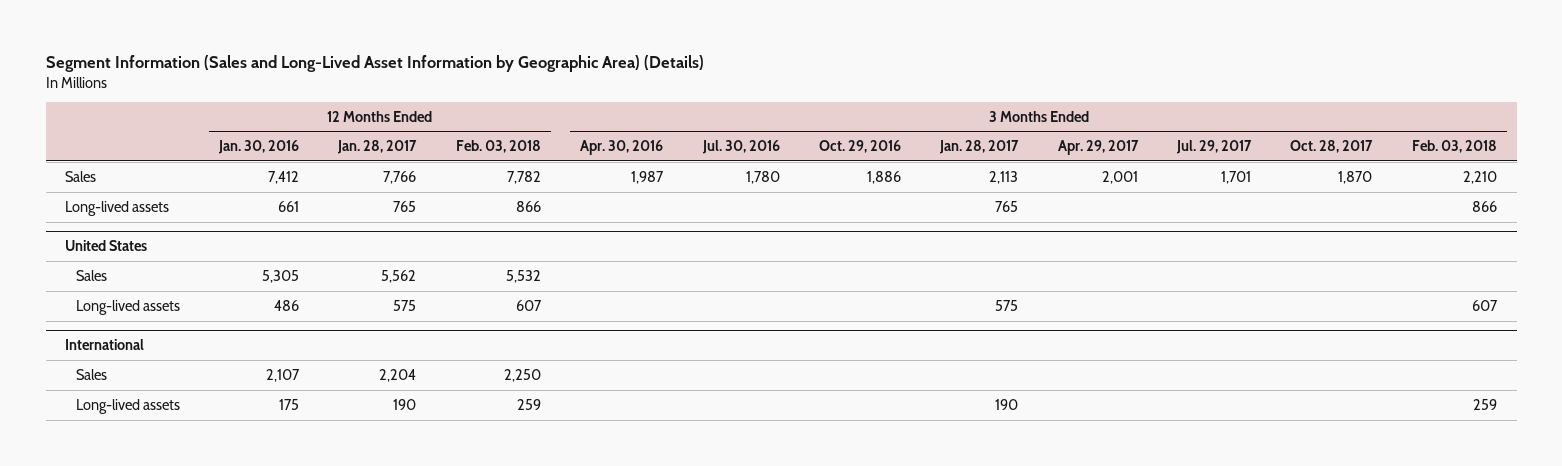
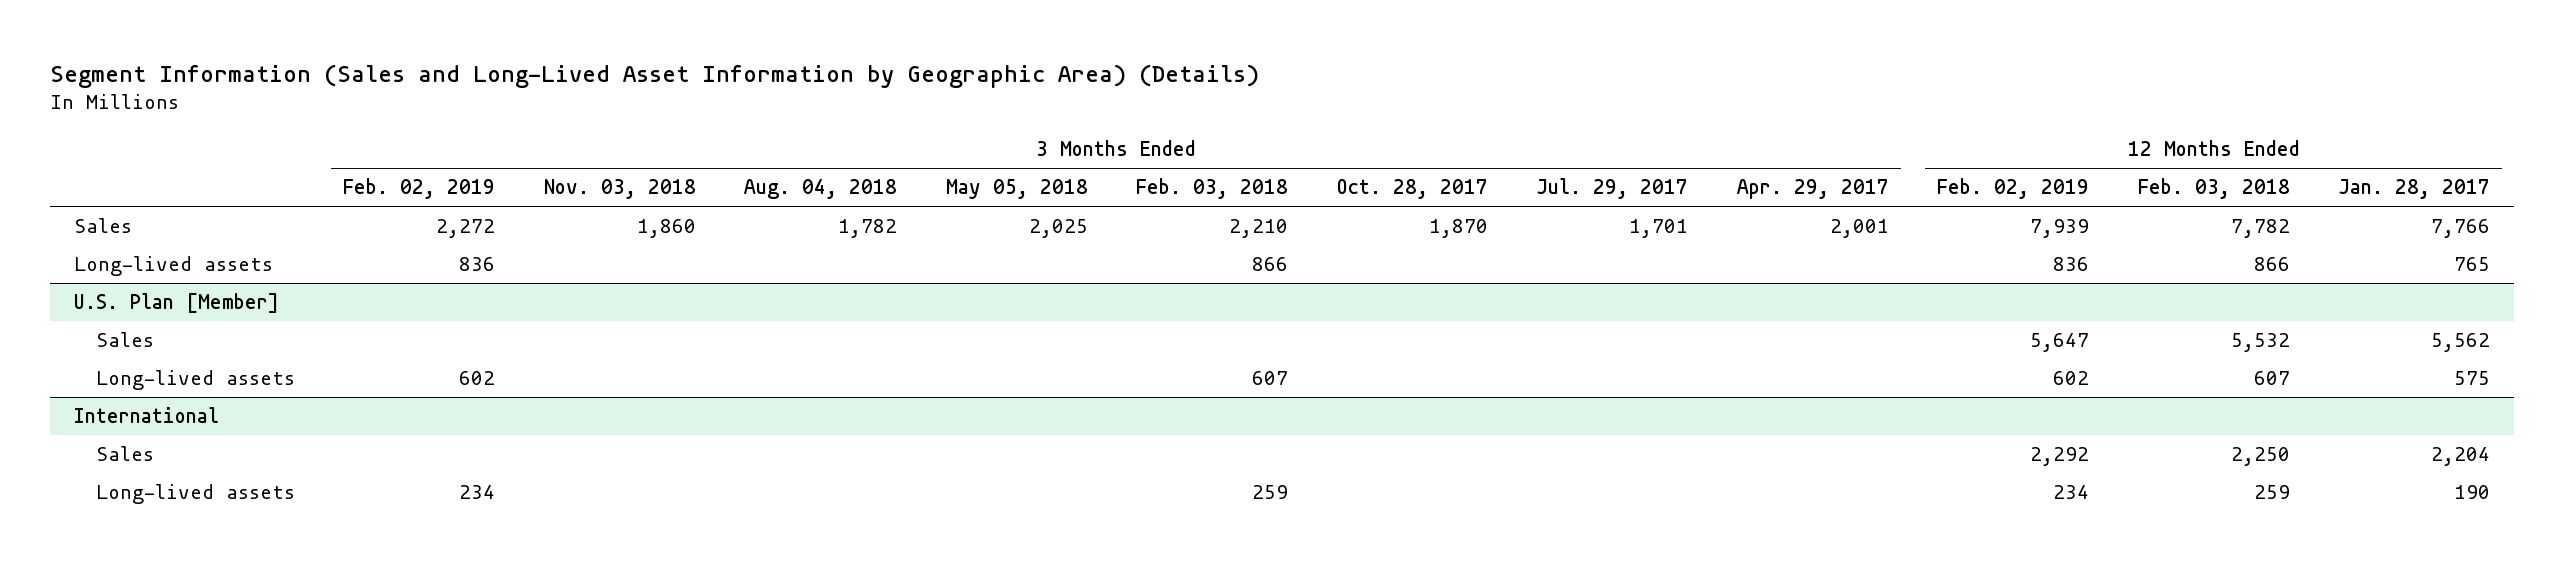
- | 12 Months Ended Jan. 30, 2016 | 12 Months Ended Jan. 28, 2017 | 12 Months Ended Feb. 03, 2018 | 3 Months Ended Apr. 30, 2016 | 3 Months Ended Jul. 30, 2016 | 3 Months Ended Oct. 29, 2016 | 3 Months Ended Jan. 28, 2017 | 3 Months Ended Apr. 29, 2017 | 3 Months Ended Jul. 29, 2017 | 3 Months Ended Oct. 28, 2017 | 3 Months Ended Feb. 03, 2018
+ | 3 Months Ended Feb. 02, 2019 | 3 Months Ended Nov. 03, 2018 | 3 Months Ended Aug. 04, 2018 | 3 Months Ended May 05, 2018 | 3 Months Ended Feb. 03, 2018 | 3 Months Ended Oct. 28, 2017 | 3 Months Ended Jul. 29, 2017 | 3 Months Ended Apr. 29, 2017 | 12 Months Ended Feb. 02, 2019 | 12 Months Ended Feb. 03, 2018 | 12 Months Ended Jan. 28, 2017
- United States
+ U.S. Plan [Member]

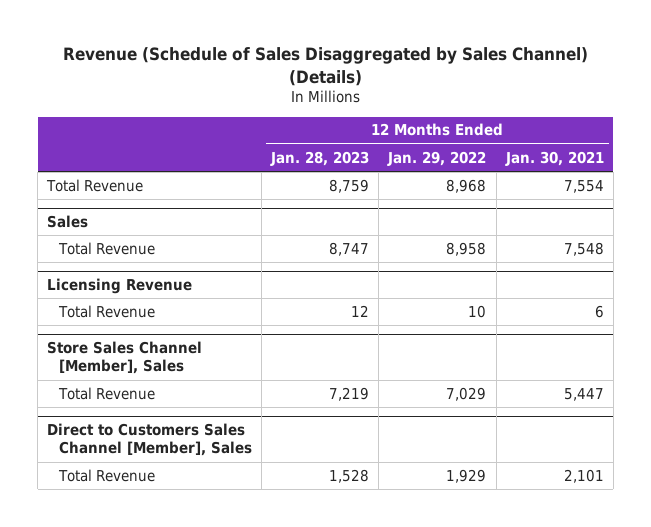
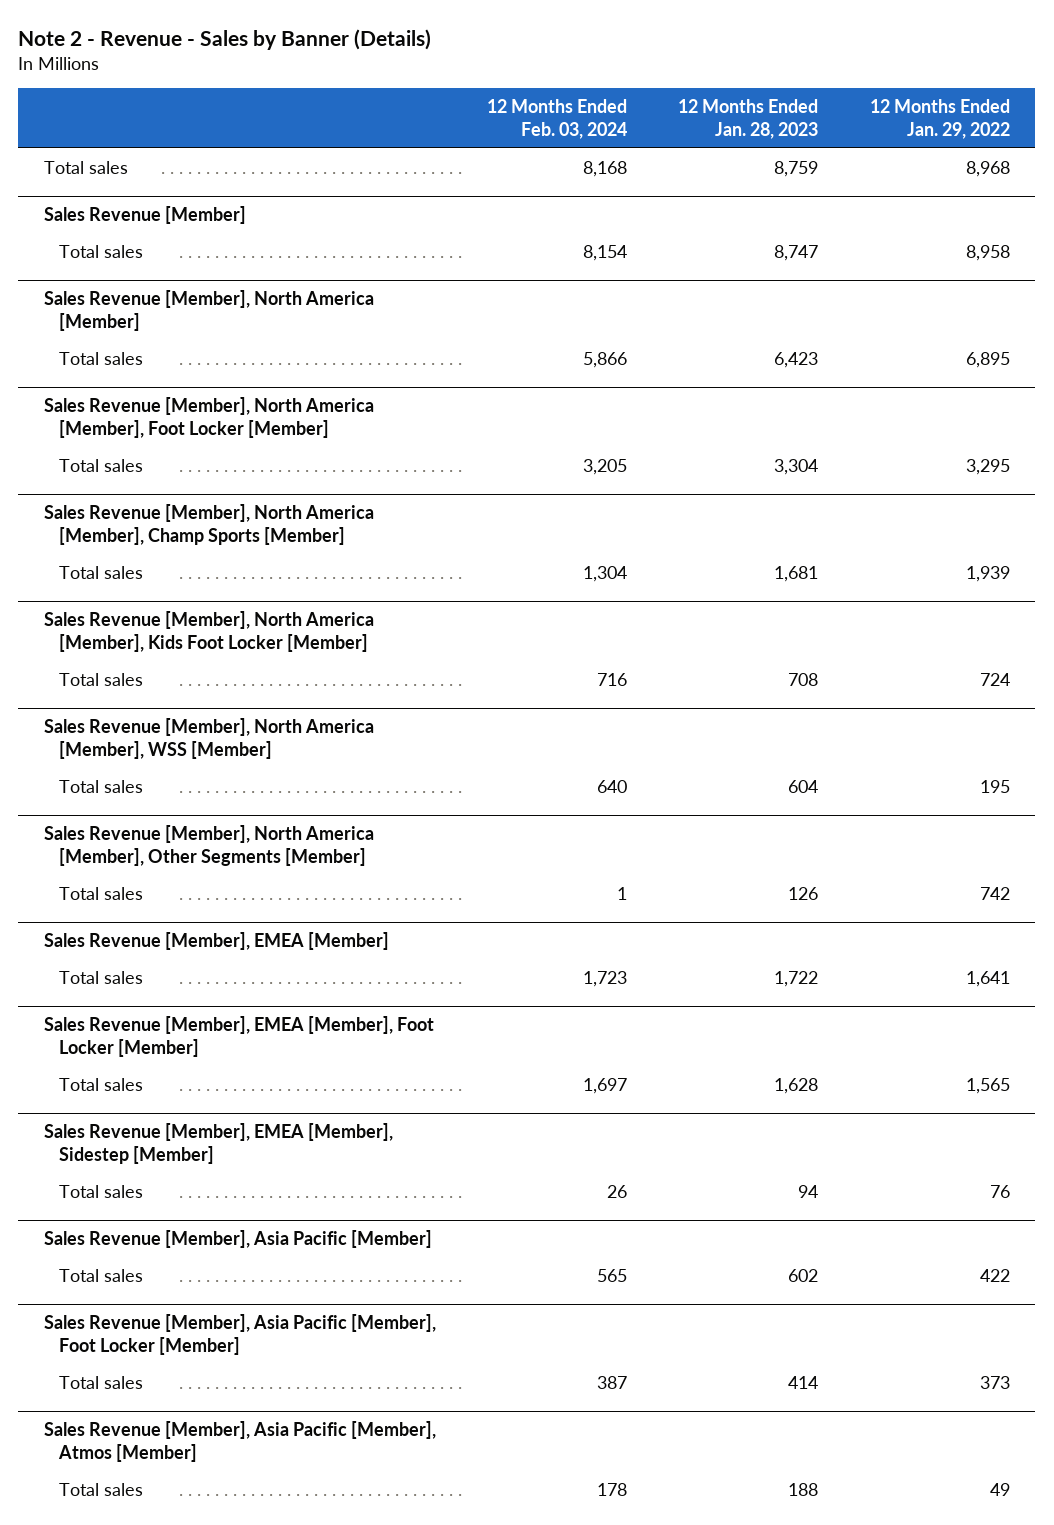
- Revenue (Schedule of Sales Disaggregated by Sales Channel) (Details)
+ Note 2 - Revenue - Sales by Banner (Details)
- | 12 Months Ended Jan. 28, 2023 | 12 Months Ended Jan. 29, 2022 | 12 Months Ended Jan. 30, 2021
+ | 12 Months Ended Feb. 03, 2024 | 12 Months Ended Jan. 28, 2023 | 12 Months Ended Jan. 29, 2022
- Total Revenue | 8,759 | 8,968 | 7,554
- Sales
- Total Revenue | 8,747 | 8,958 | 7,548
- Licensing Revenue
- Total Revenue | 12 | 10 | 6
- Store Sales Channel [Member], Sales
- Total Revenue | 7,219 | 7,029 | 5,447
- Direct to Customers Sales Channel [Member], Sales
- Total Revenue | 1,528 | 1,929 | 2,101
+ Total sales | 8,168 | 8,759 | 8,968
+ Sales Revenue [Member]
+ Total sales | 8,154 | 8,747 | 8,958
+ Sales Revenue [Member], North America [Member]
+ Total sales | 5,866 | 6,423 | 6,895
+ Sales Revenue [Member], North America [Member], Foot Locker [Member]
+ Total sales | 3,205 | 3,304 | 3,295
+ Sales Revenue [Member], North America [Member], Champ Sports [Member]
+ Total sales | 1,304 | 1,681 | 1,939
+ Sales Revenue [Member], North America [Member], Kids Foot Locker [Member]
+ Total sales | 716 | 708 | 724
+ Sales Revenue [Member], North America [Member], WSS [Member]
+ Total sales | 640 | 604 | 195
+ Sales Revenue [Member], North America [Member], Other Segments [Member]
+ Total sales | 1 | 126 | 742
+ Sales Revenue [Member], EMEA [Member]
+ Total sales | 1,723 | 1,722 | 1,641
+ Sales Revenue [Member], EMEA [Member], Foot Locker [Member]
+ Total sales | 1,697 | 1,628 | 1,565
+ Sales Revenue [Member], EMEA [Member], Sidestep [Member]
+ Total sales | 26 | 94 | 76
+ Sales Revenue [Member], Asia Pacific [Member]
+ Total sales | 565 | 602 | 422
+ Sales Revenue [Member], Asia Pacific [Member], Foot Locker [Member]
+ Total sales | 387 | 414 | 373
+ Sales Revenue [Member], Asia Pacific [Member], Atmos [Member]
+ Total sales | 178 | 188 | 49

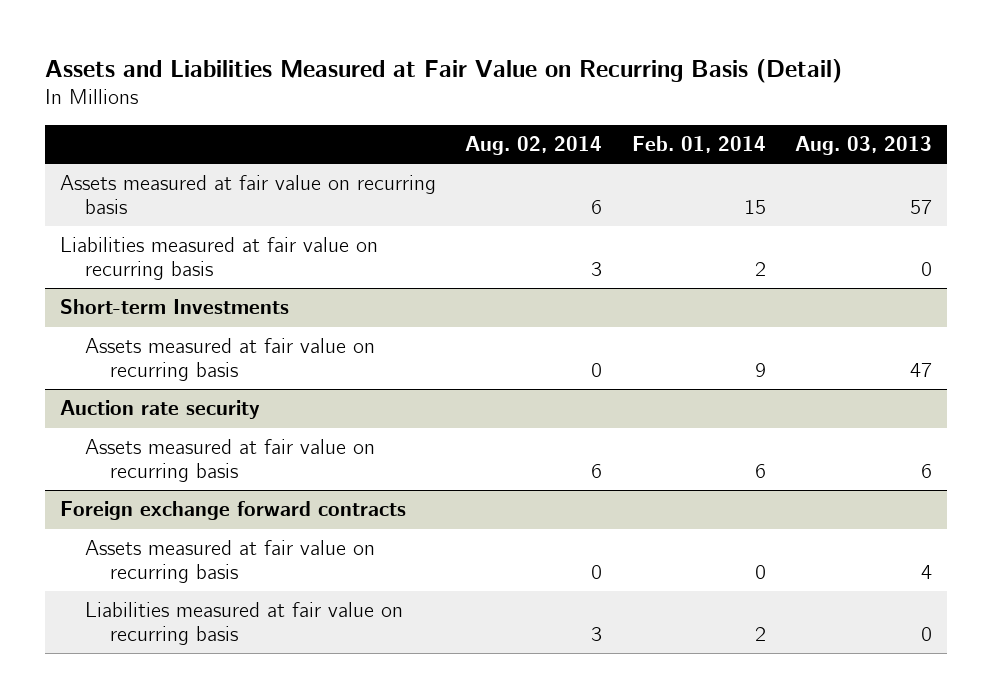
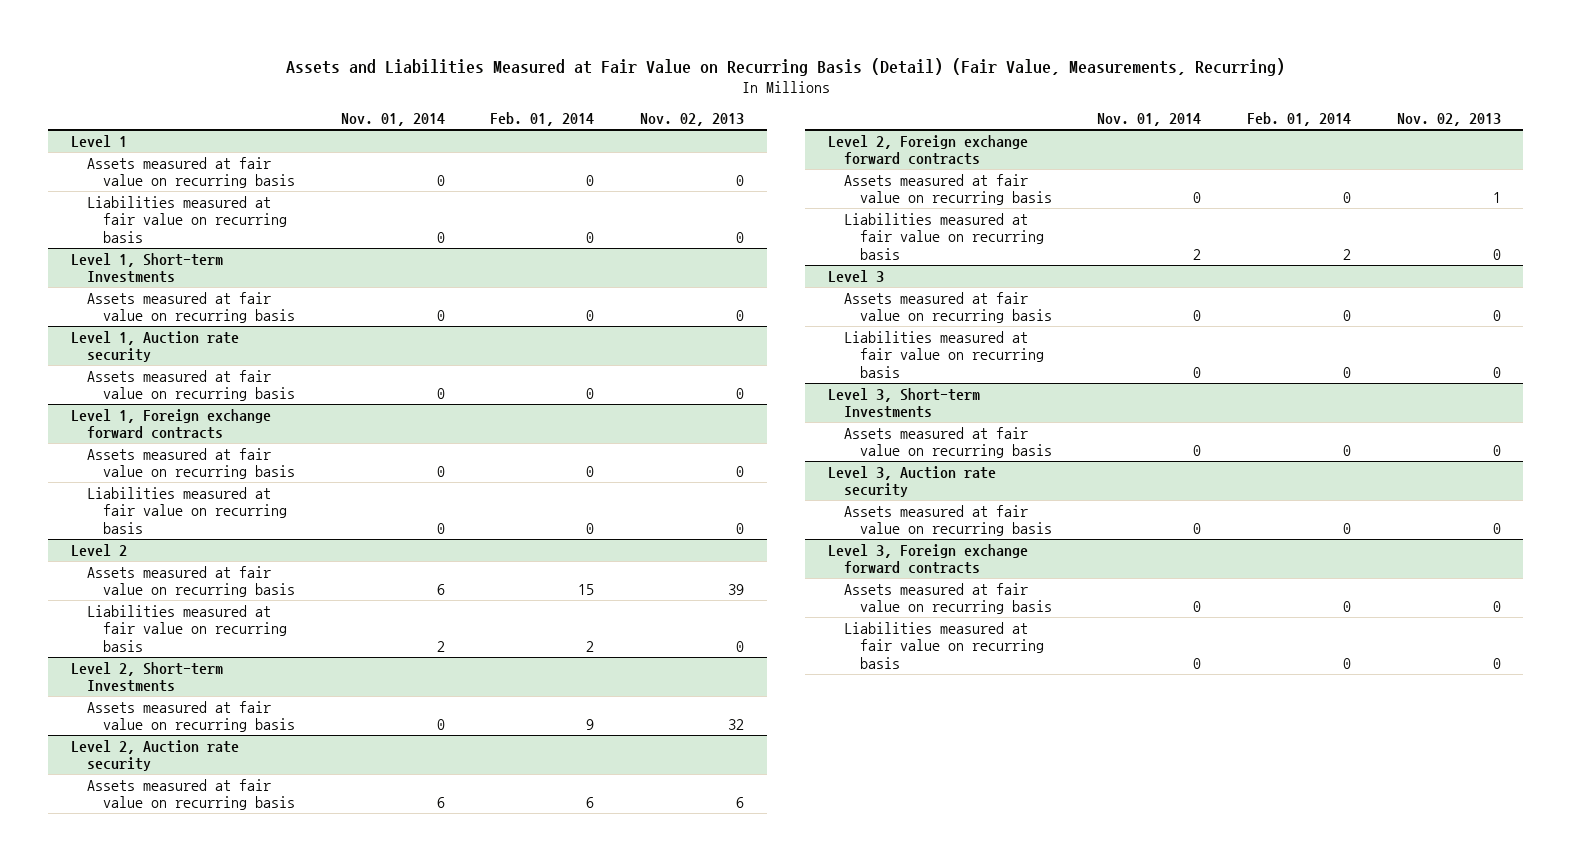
- Assets and Liabilities Measured at Fair Value on Recurring Basis (Detail)
+ Assets and Liabilities Measured at Fair Value on Recurring Basis (Detail) (Fair Value, Measurements, Recurring)
- | Aug. 02, 2014 | Feb. 01, 2014 | Aug. 03, 2013
+ | Nov. 01, 2014 | Feb. 01, 2014 | Nov. 02, 2013
+ Level 1
+ Assets measured at fair value on recurring basis | 0 | 0 | 0
+ Liabilities measured at fair value on recurring basis | 0 | 0 | 0
+ Level 1, Short-term Investments
+ Assets measured at fair value on recurring basis | 0 | 0 | 0
+ Level 1, Auction rate security
+ Assets measured at fair value on recurring basis | 0 | 0 | 0
+ Level 1, Foreign exchange forward contracts
+ Assets measured at fair value on recurring basis | 0 | 0 | 0
+ Liabilities measured at fair value on recurring basis | 0 | 0 | 0
+ Level 2
- Short-term Investments
+ Level 2, Short-term Investments
- Auction rate security
+ Level 2, Auction rate security
- Foreign exchange forward contracts
+ Level 2, Foreign exchange forward contracts
+ Level 3
+ Assets measured at fair value on recurring basis | 0 | 0 | 0
+ Liabilities measured at fair value on recurring basis | 0 | 0 | 0
+ Level 3, Short-term Investments
+ Assets measured at fair value on recurring basis | 0 | 0 | 0
+ Level 3, Auction rate security
+ Assets measured at fair value on recurring basis | 0 | 0 | 0
+ Level 3, Foreign exchange forward contracts
+ Assets measured at fair value on recurring basis | 0 | 0 | 0
+ Liabilities measured at fair value on recurring basis | 0 | 0 | 0

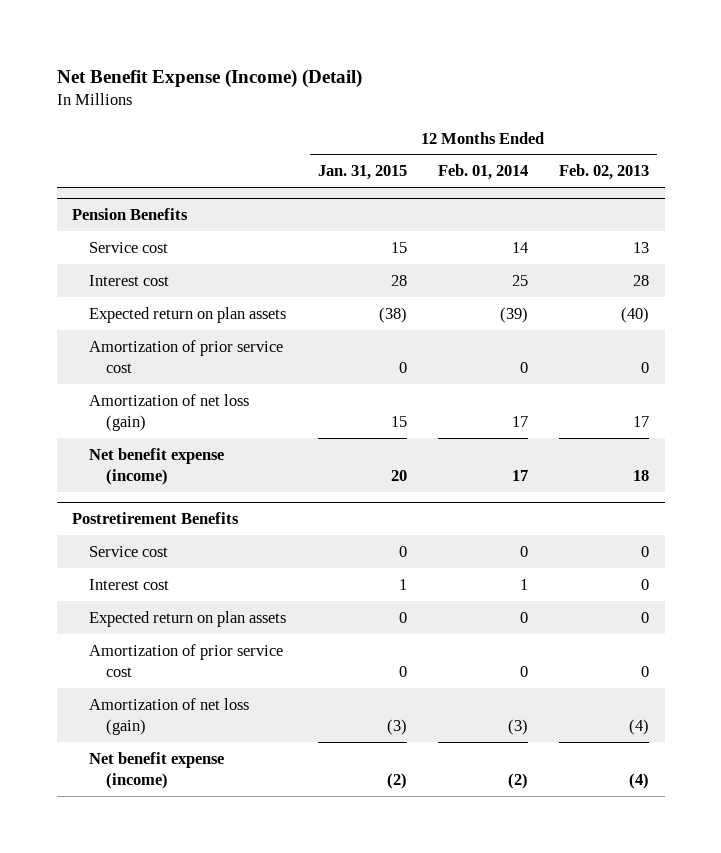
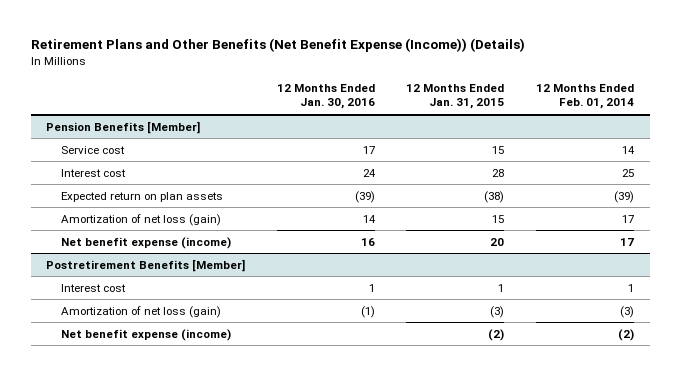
- Net Benefit Expense (Income) (Detail)
+ Retirement Plans and Other Benefits (Net Benefit Expense (Income)) (Details)
- | 12 Months Ended Jan. 31, 2015 | 12 Months Ended Feb. 01, 2014 | 12 Months Ended Feb. 02, 2013
+ | 12 Months Ended Jan. 30, 2016 | 12 Months Ended Jan. 31, 2015 | 12 Months Ended Feb. 01, 2014
- Pension Benefits
+ Pension Benefits [Member]
- Amortization of prior service cost | 0 | 0 | 0
- Postretirement Benefits
- Service cost | 0 | 0 | 0
+ Postretirement Benefits [Member]
- Expected return on plan assets | 0 | 0 | 0
- Amortization of prior service cost | 0 | 0 | 0

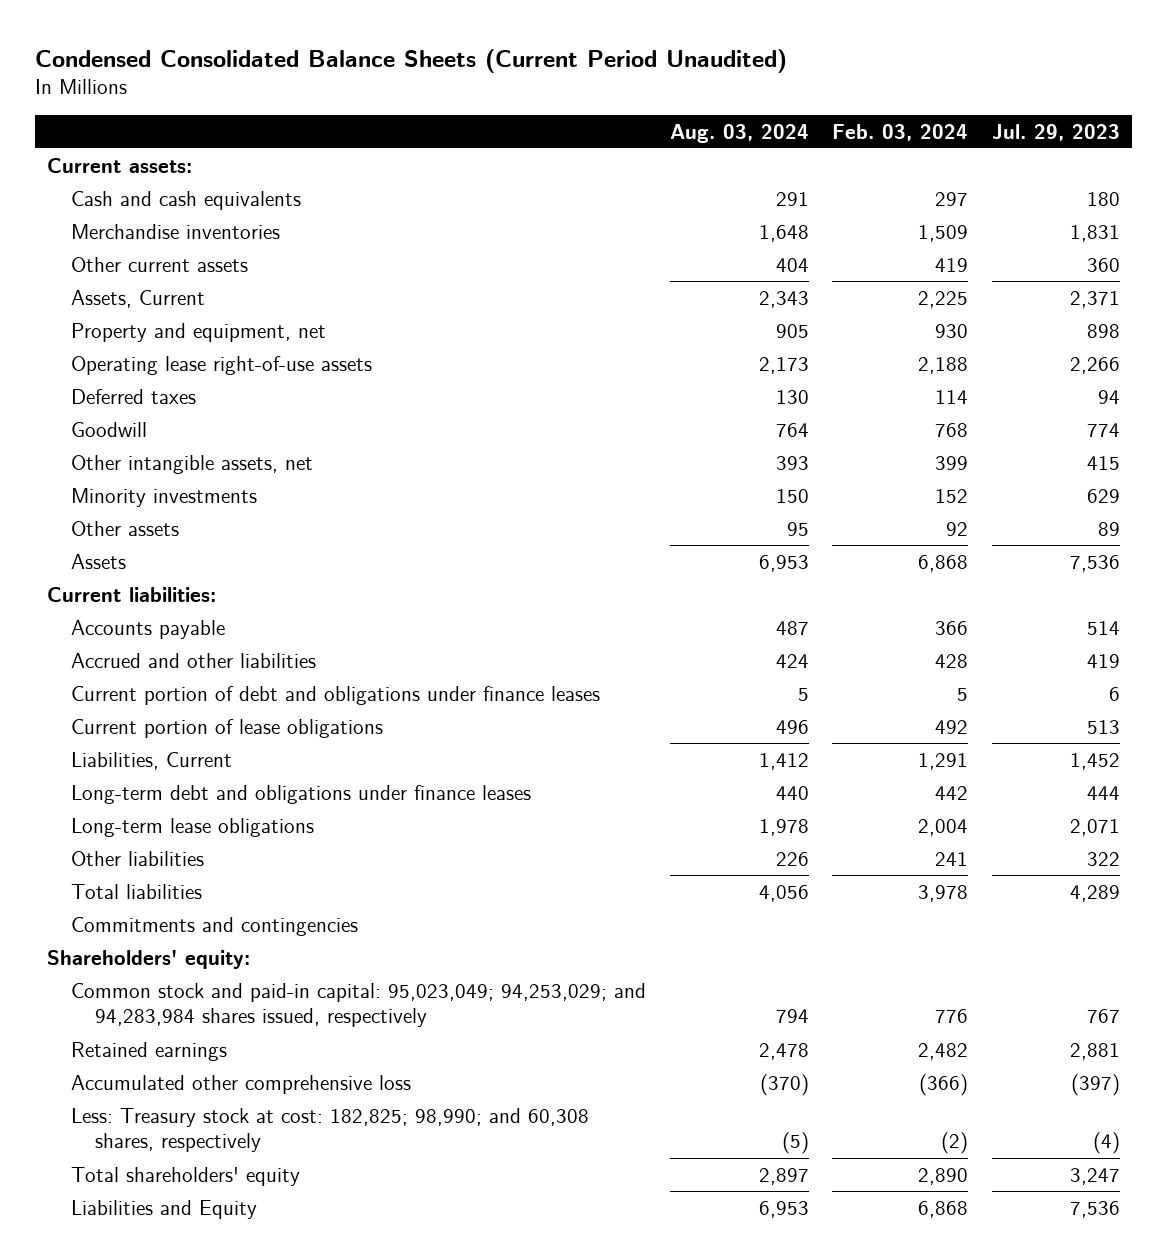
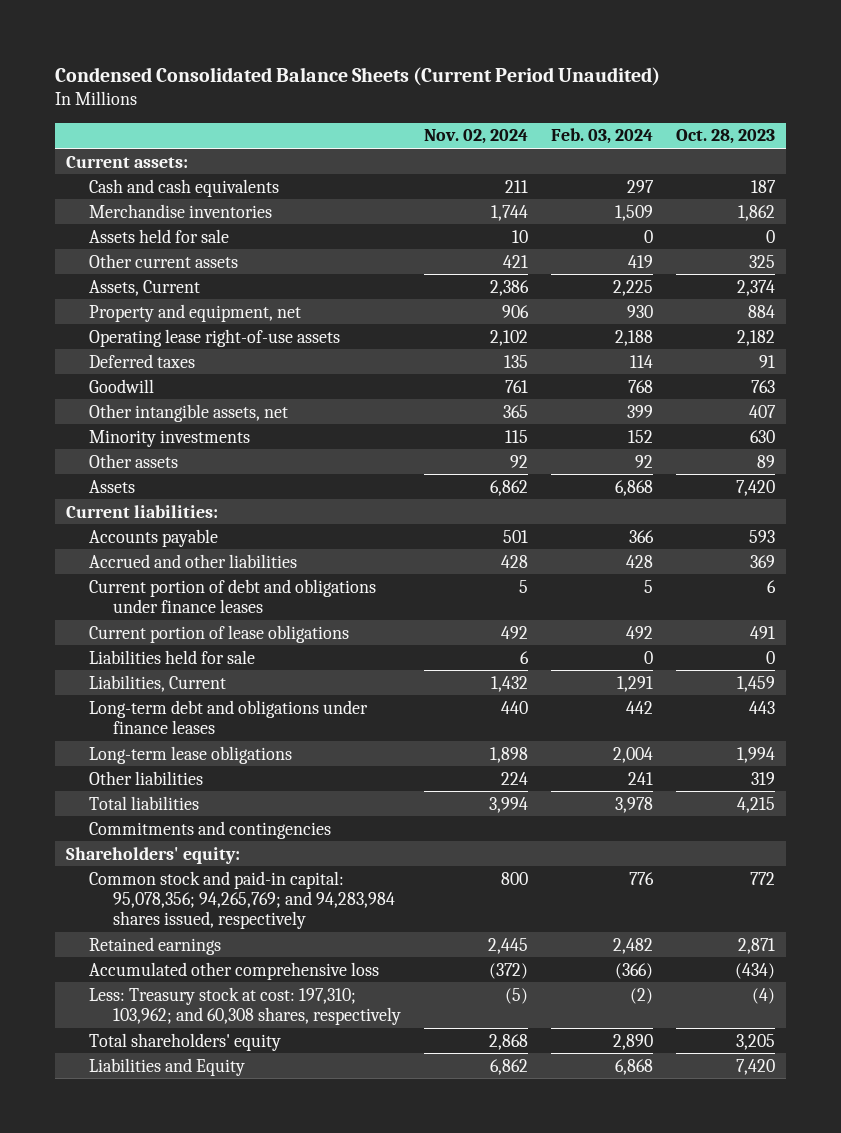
- | Aug. 03, 2024 | Feb. 03, 2024 | Jul. 29, 2023
+ | Nov. 02, 2024 | Feb. 03, 2024 | Oct. 28, 2023
+ Assets held for sale | 10 | 0 | 0
+ Liabilities held for sale | 6 | 0 | 0
- Common stock and paid-in capital: 95,023,049; 94,253,029; and 94,283,984 shares issued, respectively | 794 | 776 | 767
+ Common stock and paid-in capital: 95,078,356; 94,265,769; and 94,283,984 shares issued, respectively | 800 | 776 | 772
- Less: Treasury stock at cost: 182,825; 98,990; and 60,308 shares, respectively | (5) | (2) | (4)
+ Less: Treasury stock at cost: 197,310; 103,962; and 60,308 shares, respectively | (5) | (2) | (4)

